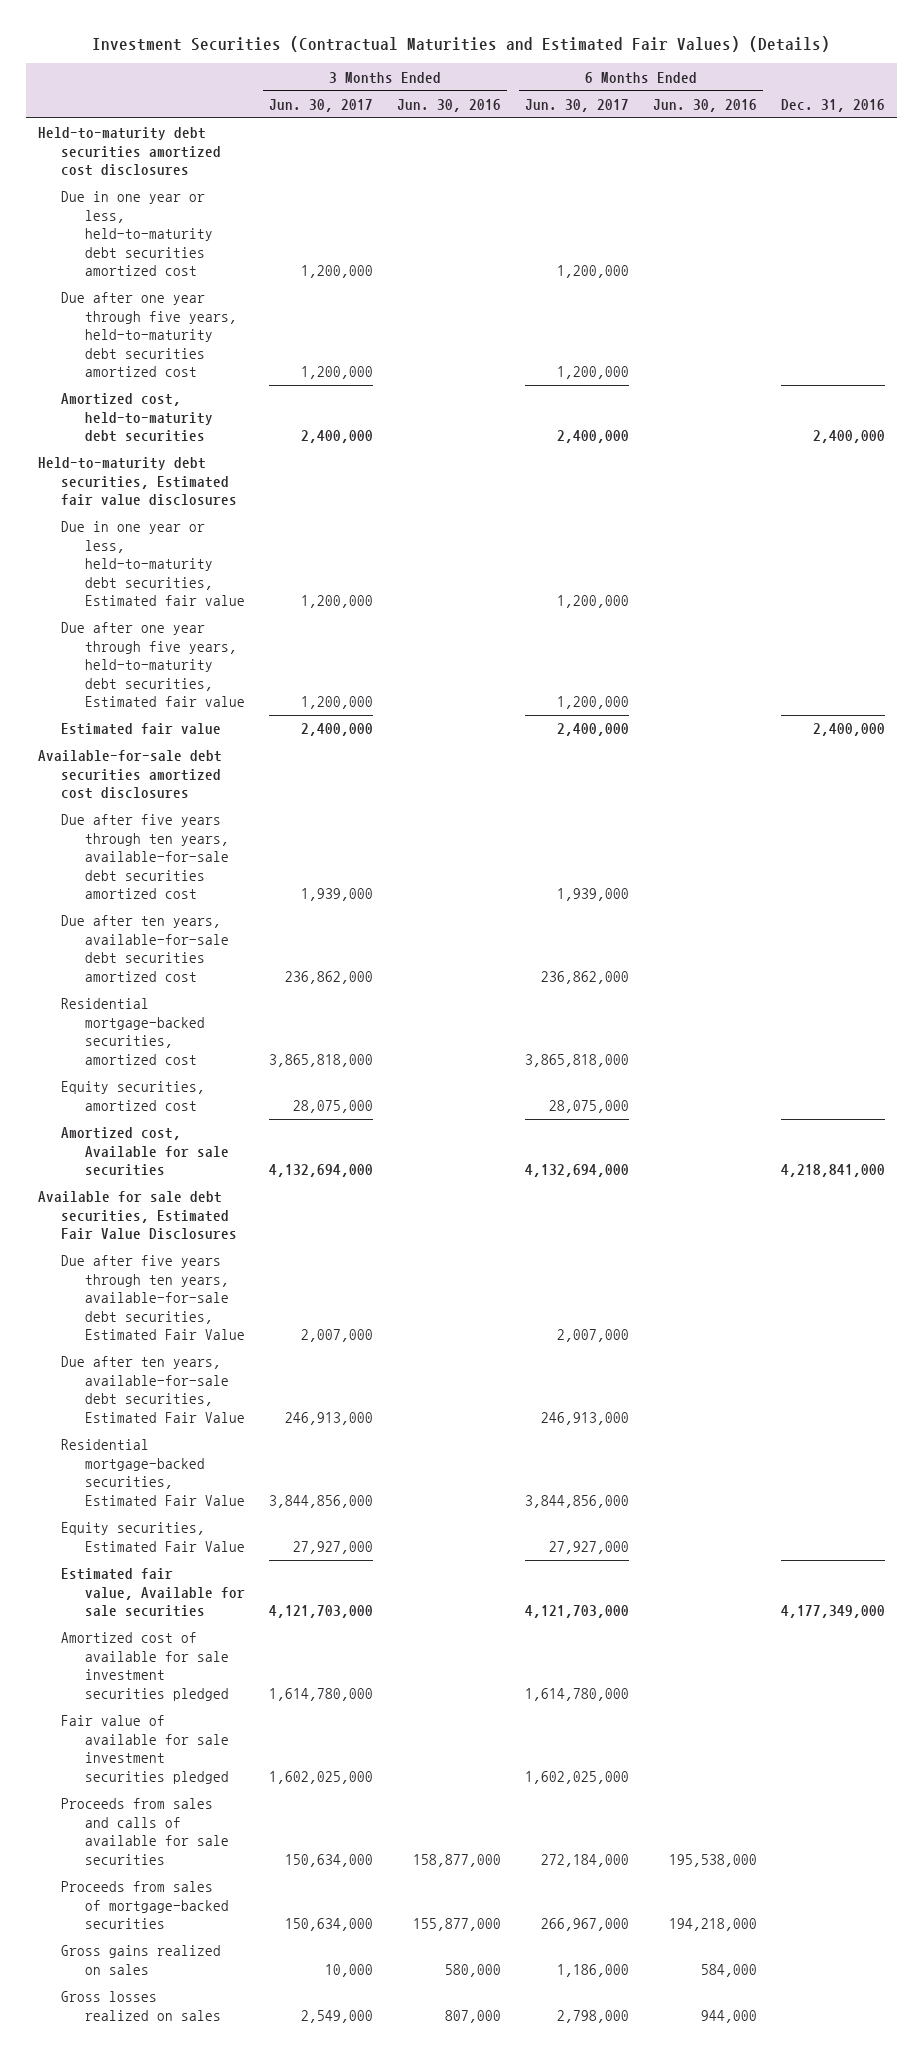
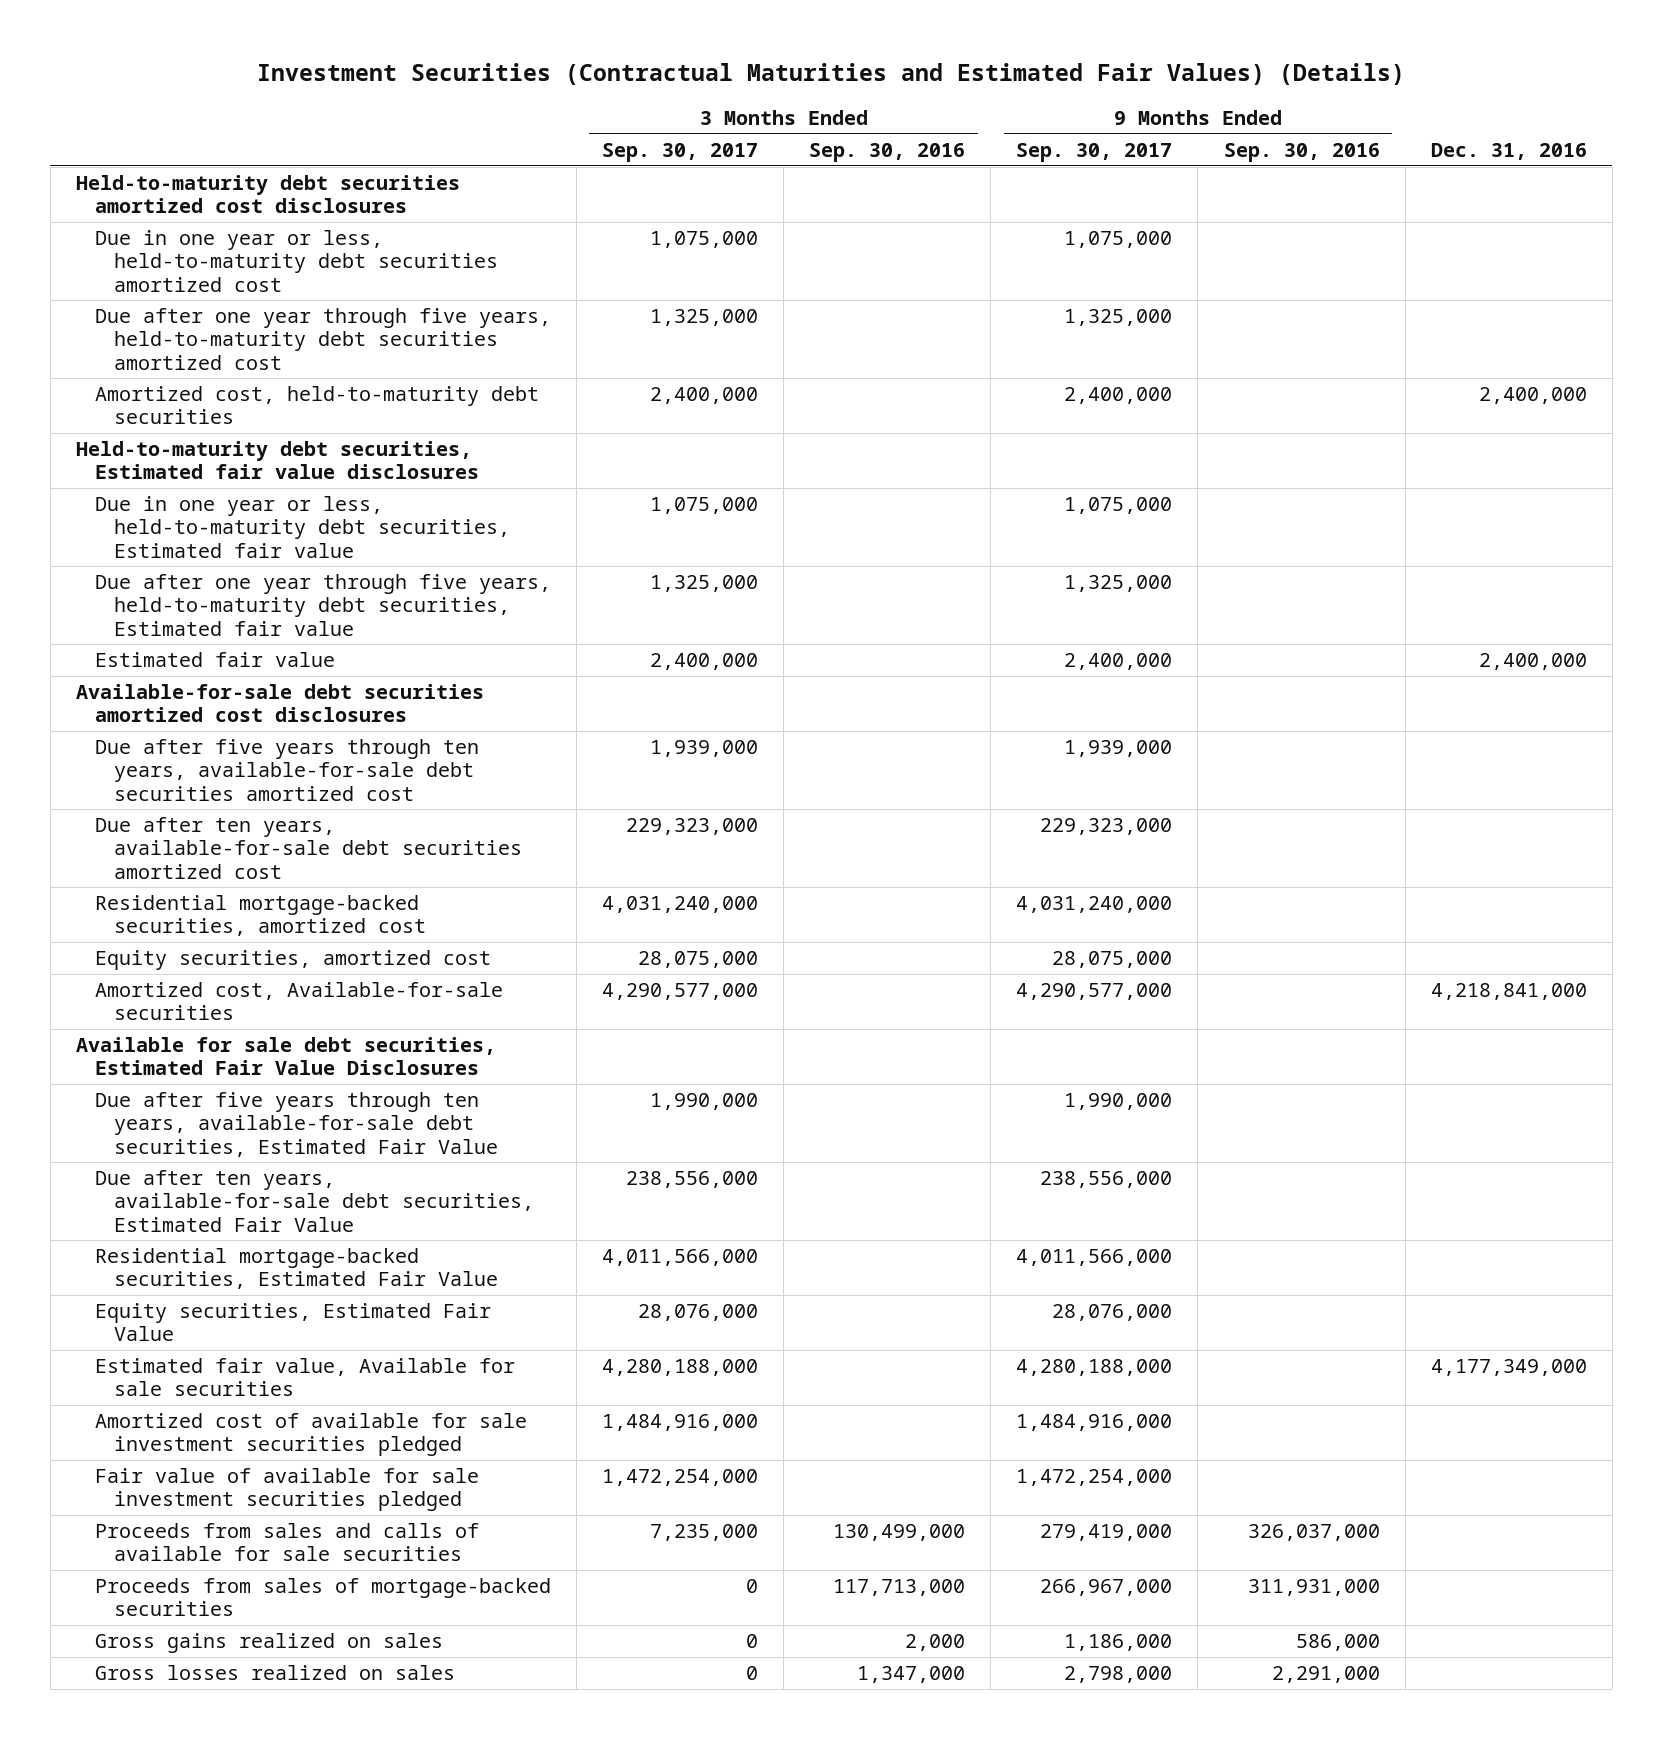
- | 3 Months Ended Jun. 30, 2017 | 3 Months Ended Jun. 30, 2016 | 6 Months Ended Jun. 30, 2017 | 6 Months Ended Jun. 30, 2016 | Dec. 31, 2016
+ | 3 Months Ended Sep. 30, 2017 | 3 Months Ended Sep. 30, 2016 | 9 Months Ended Sep. 30, 2017 | 9 Months Ended Sep. 30, 2016 | Dec. 31, 2016
- Amortized cost, Available for sale securities | 4,132,694,000 | | 4,132,694,000 | | 4,218,841,000
+ Amortized cost, Available-for-sale securities | 4,290,577,000 | | 4,290,577,000 | | 4,218,841,000

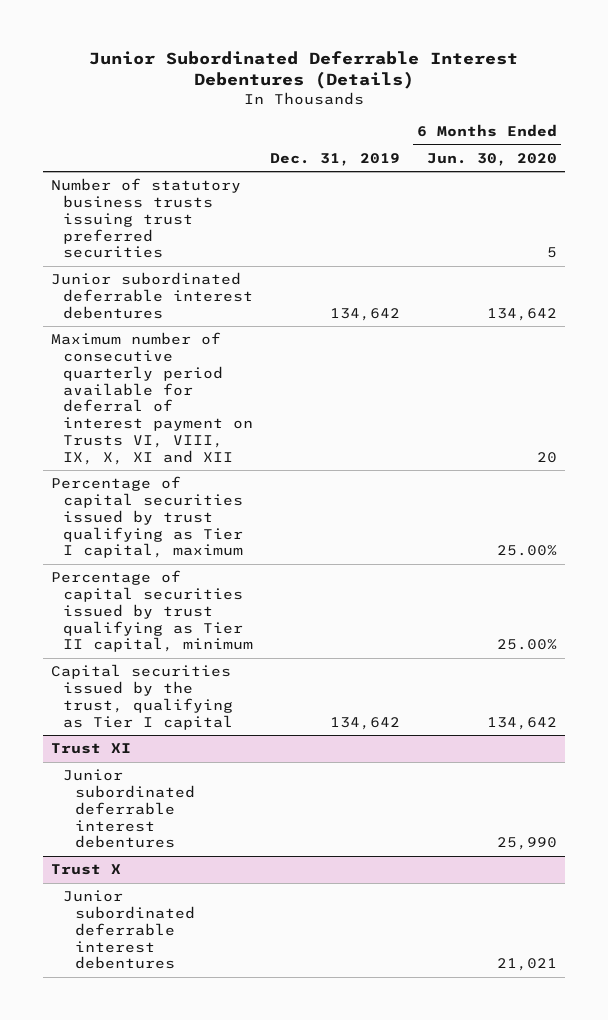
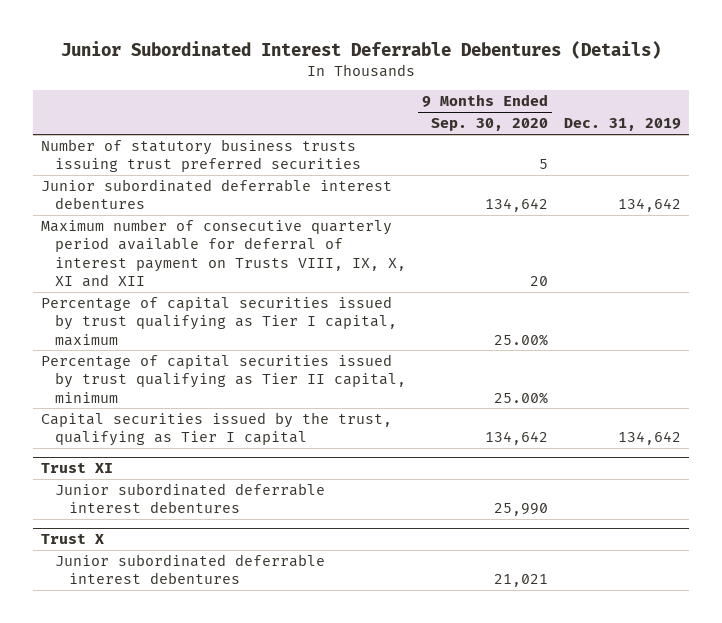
- Junior Subordinated Deferrable Interest Debentures (Details)
+ Junior Subordinated Interest Deferrable Debentures (Details)
- | Dec. 31, 2019 | 6 Months Ended Jun. 30, 2020
+ | 9 Months Ended Sep. 30, 2020 | Dec. 31, 2019
- Maximum number of consecutive quarterly period available for deferral of interest payment on Trusts VI, VIII, IX, X, XI and XII | | 20
+ Maximum number of consecutive quarterly period available for deferral of interest payment on Trusts VIII, IX, X, XI and XII | 20 |

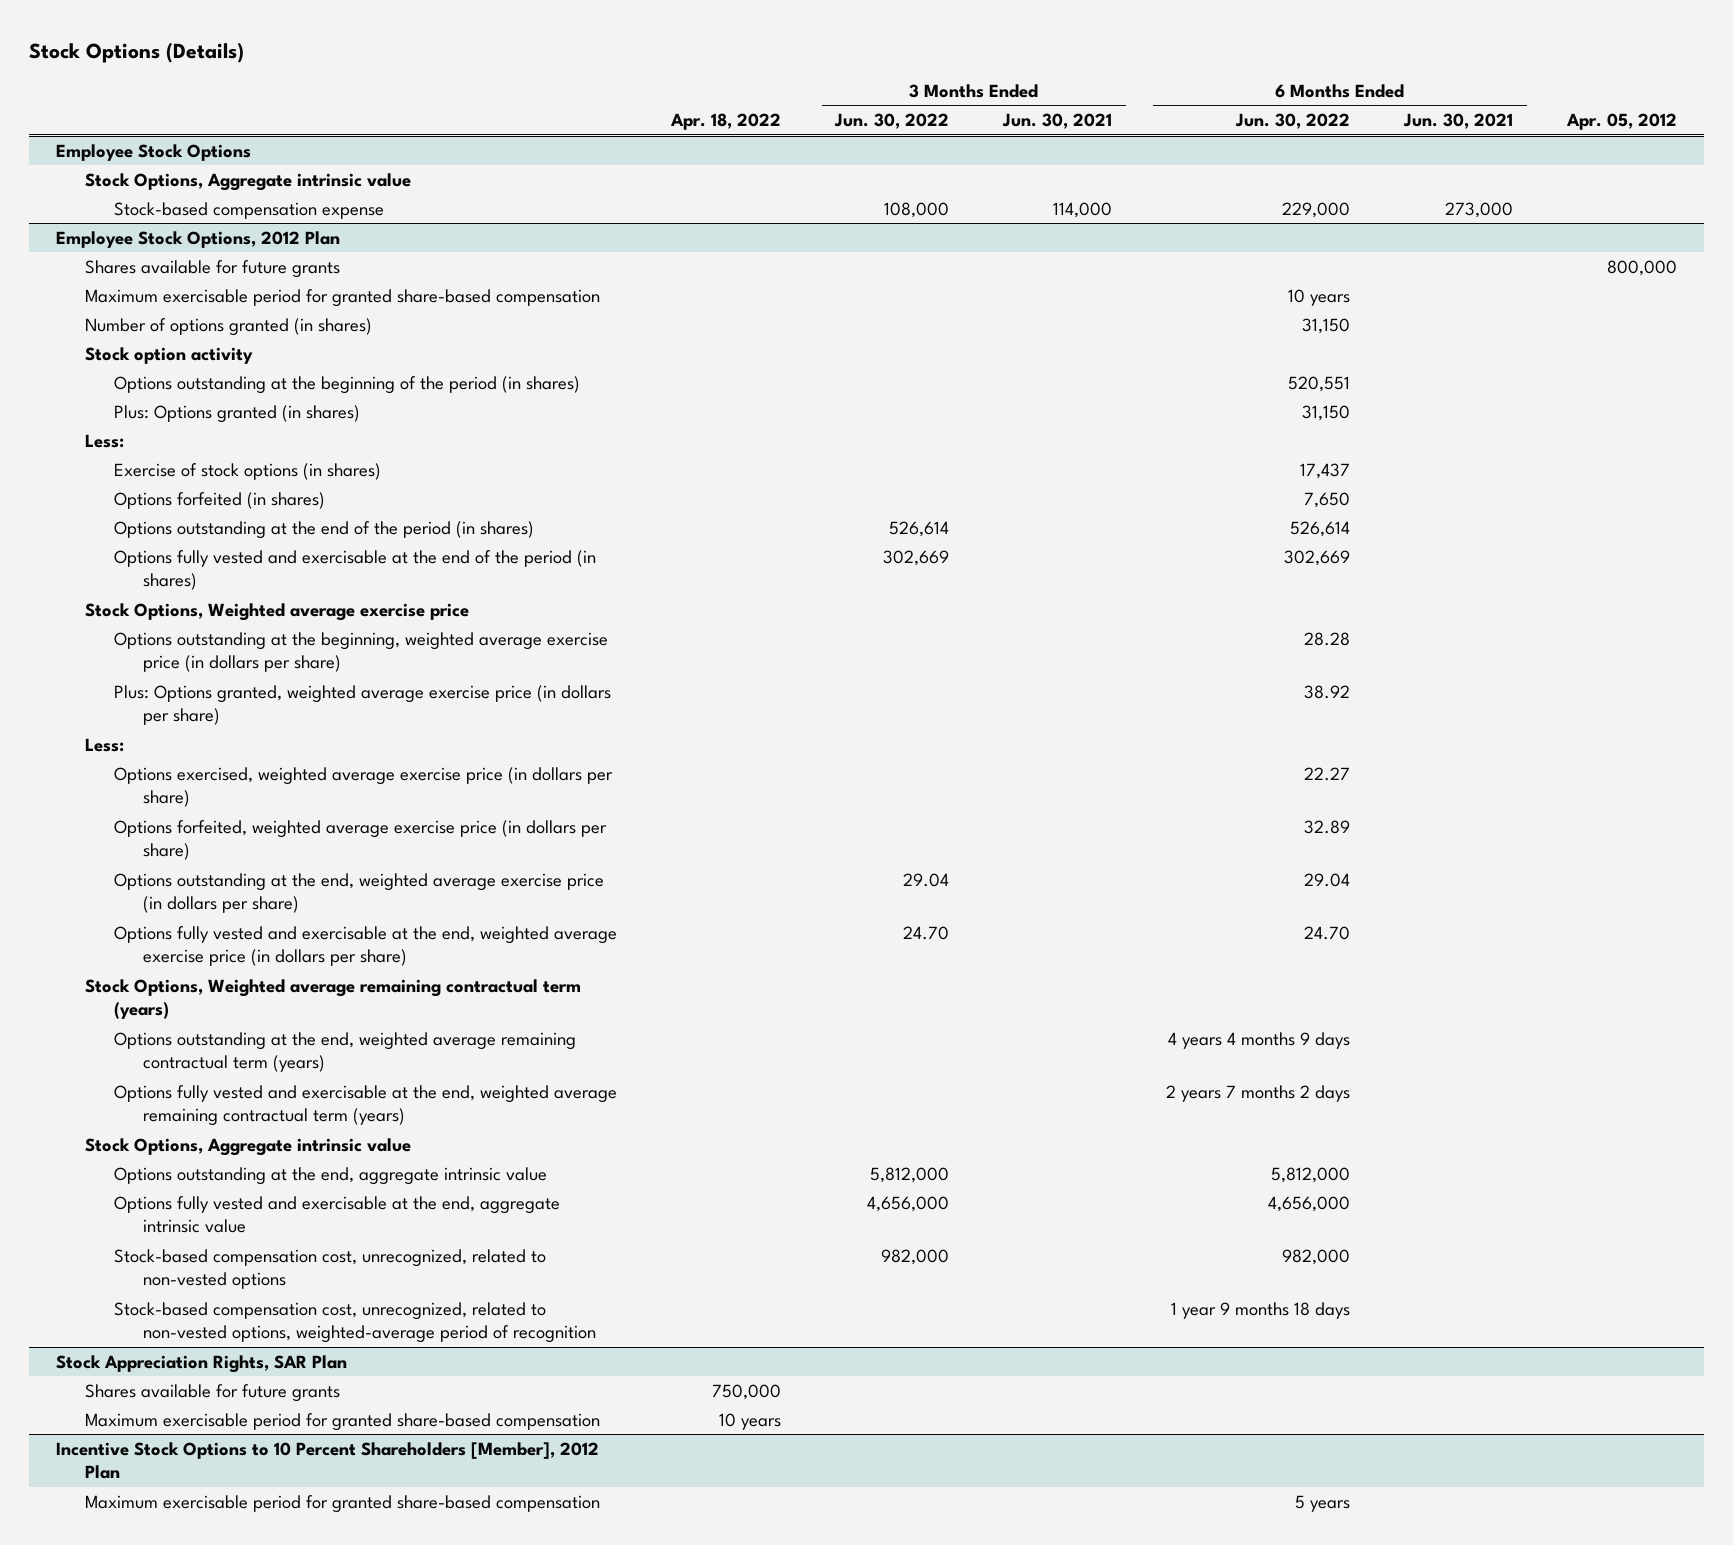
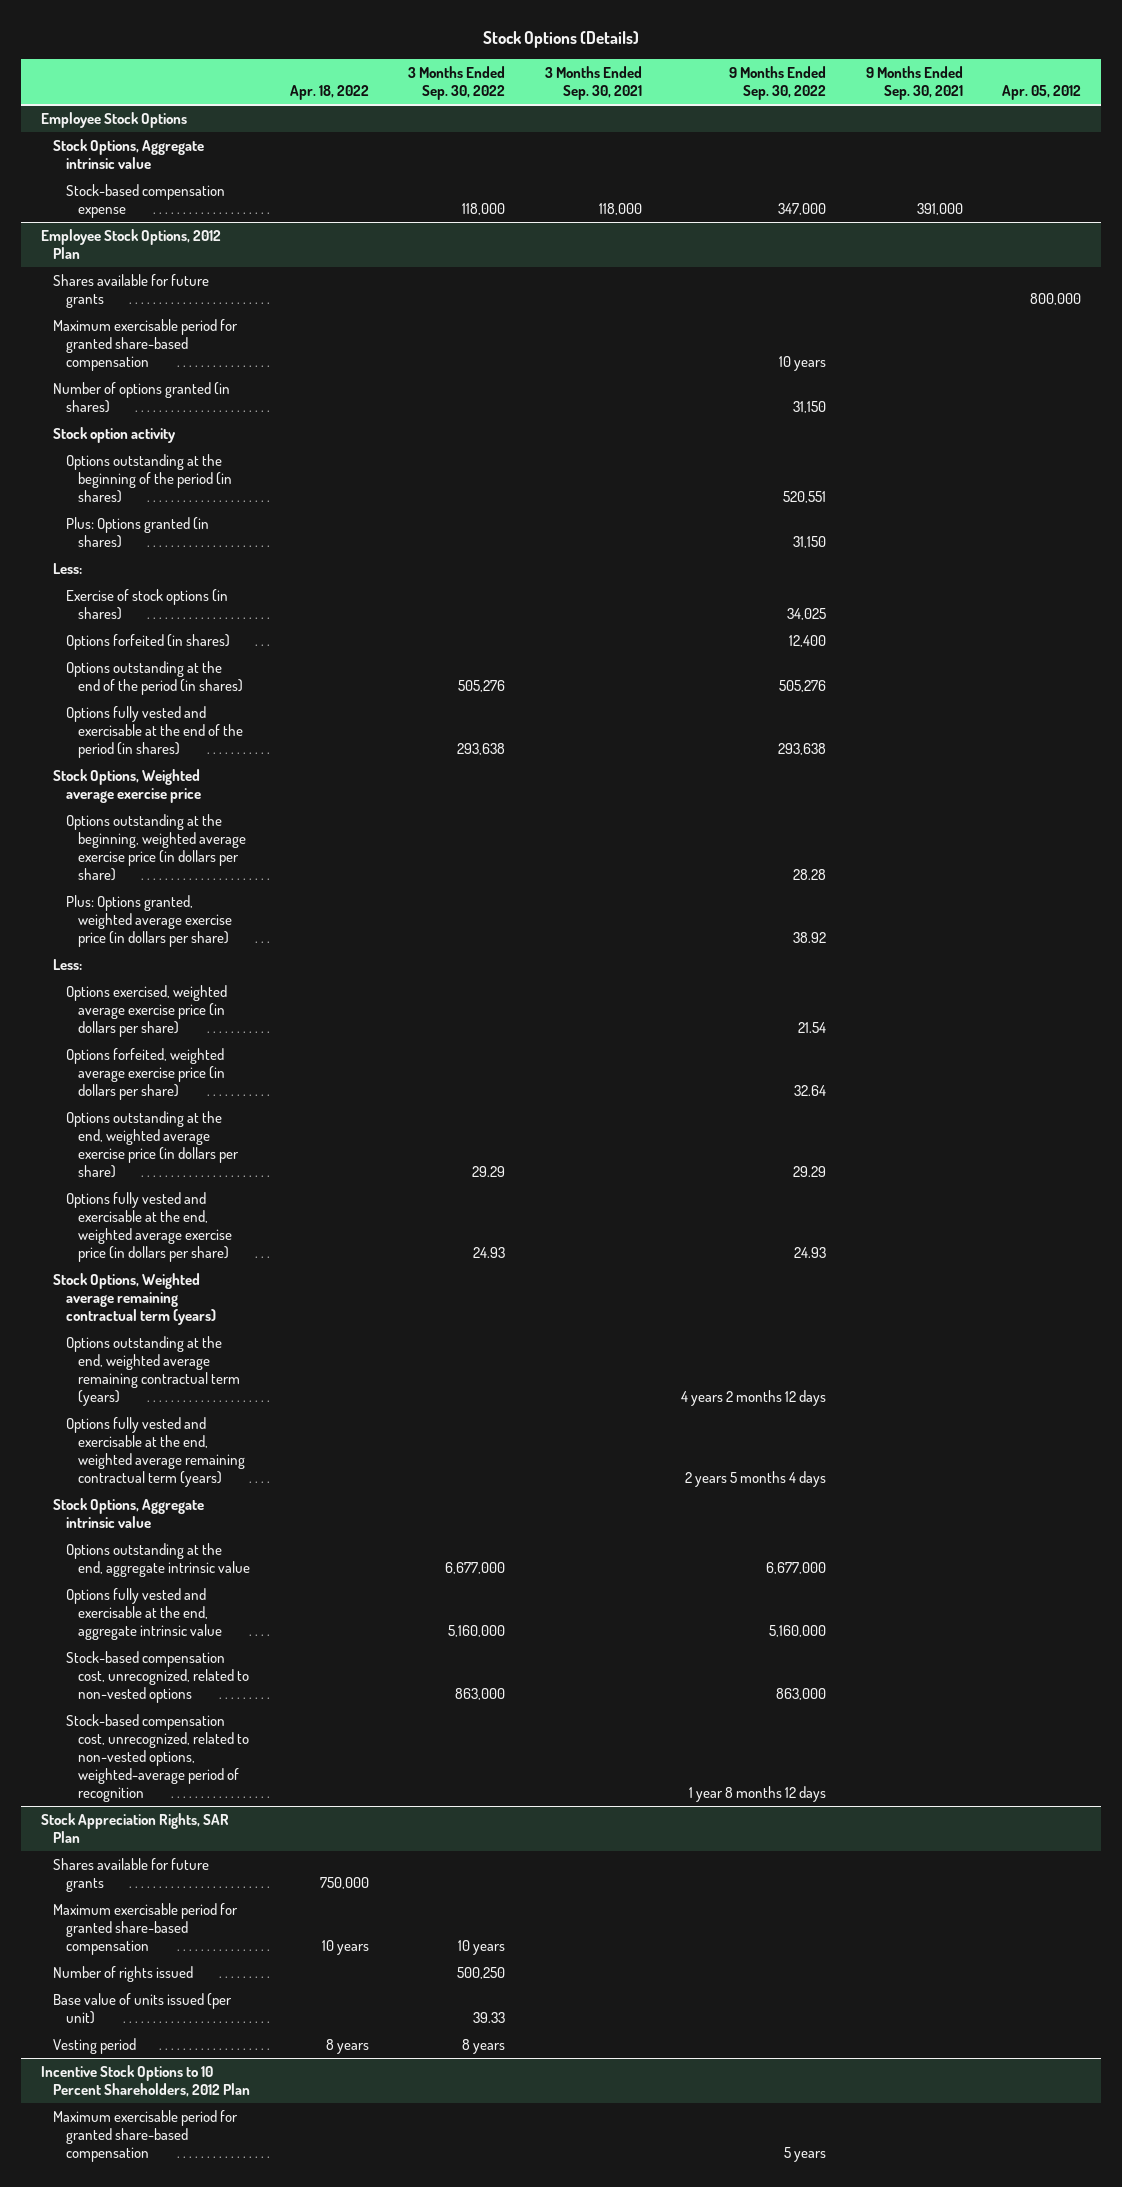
- | Apr. 18, 2022 | 3 Months Ended Jun. 30, 2022 | 3 Months Ended Jun. 30, 2021 | 6 Months Ended Jun. 30, 2022 | 6 Months Ended Jun. 30, 2021 | Apr. 05, 2012
+ | Apr. 18, 2022 | 3 Months Ended Sep. 30, 2022 | 3 Months Ended Sep. 30, 2021 | 9 Months Ended Sep. 30, 2022 | 9 Months Ended Sep. 30, 2021 | Apr. 05, 2012
- Incentive Stock Options to 10 Percent Shareholders [Member], 2012 Plan
@ Stock Appreciation Rights, SAR Plan
+ Number of rights issued | | 500,250 | | | |
+ Base value of units issued (per unit) | | 39.33 | | | |
+ Vesting period | 8 years | 8 years | | | |
+ Incentive Stock Options to 10 Percent Shareholders, 2012 Plan

